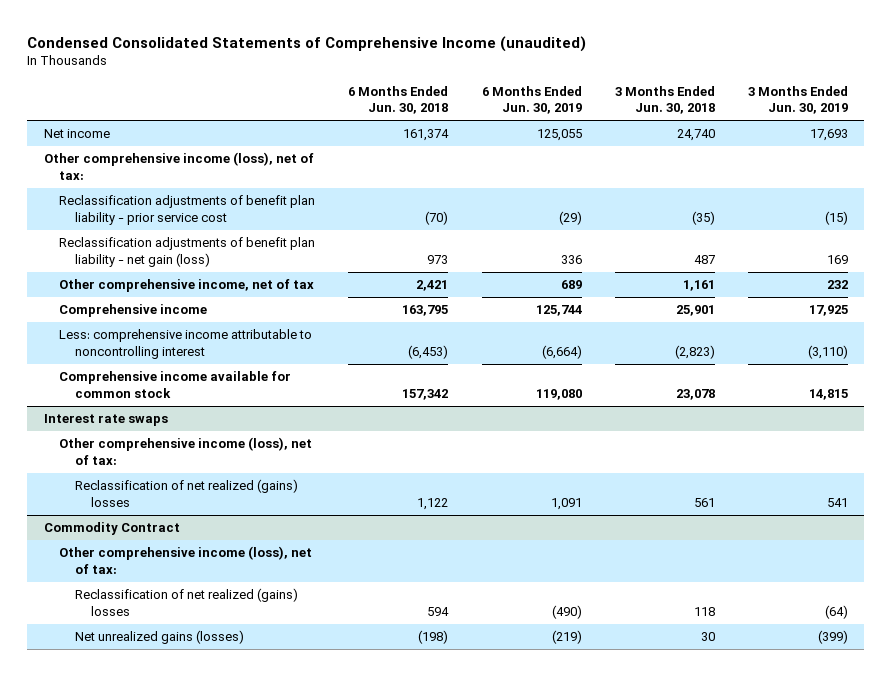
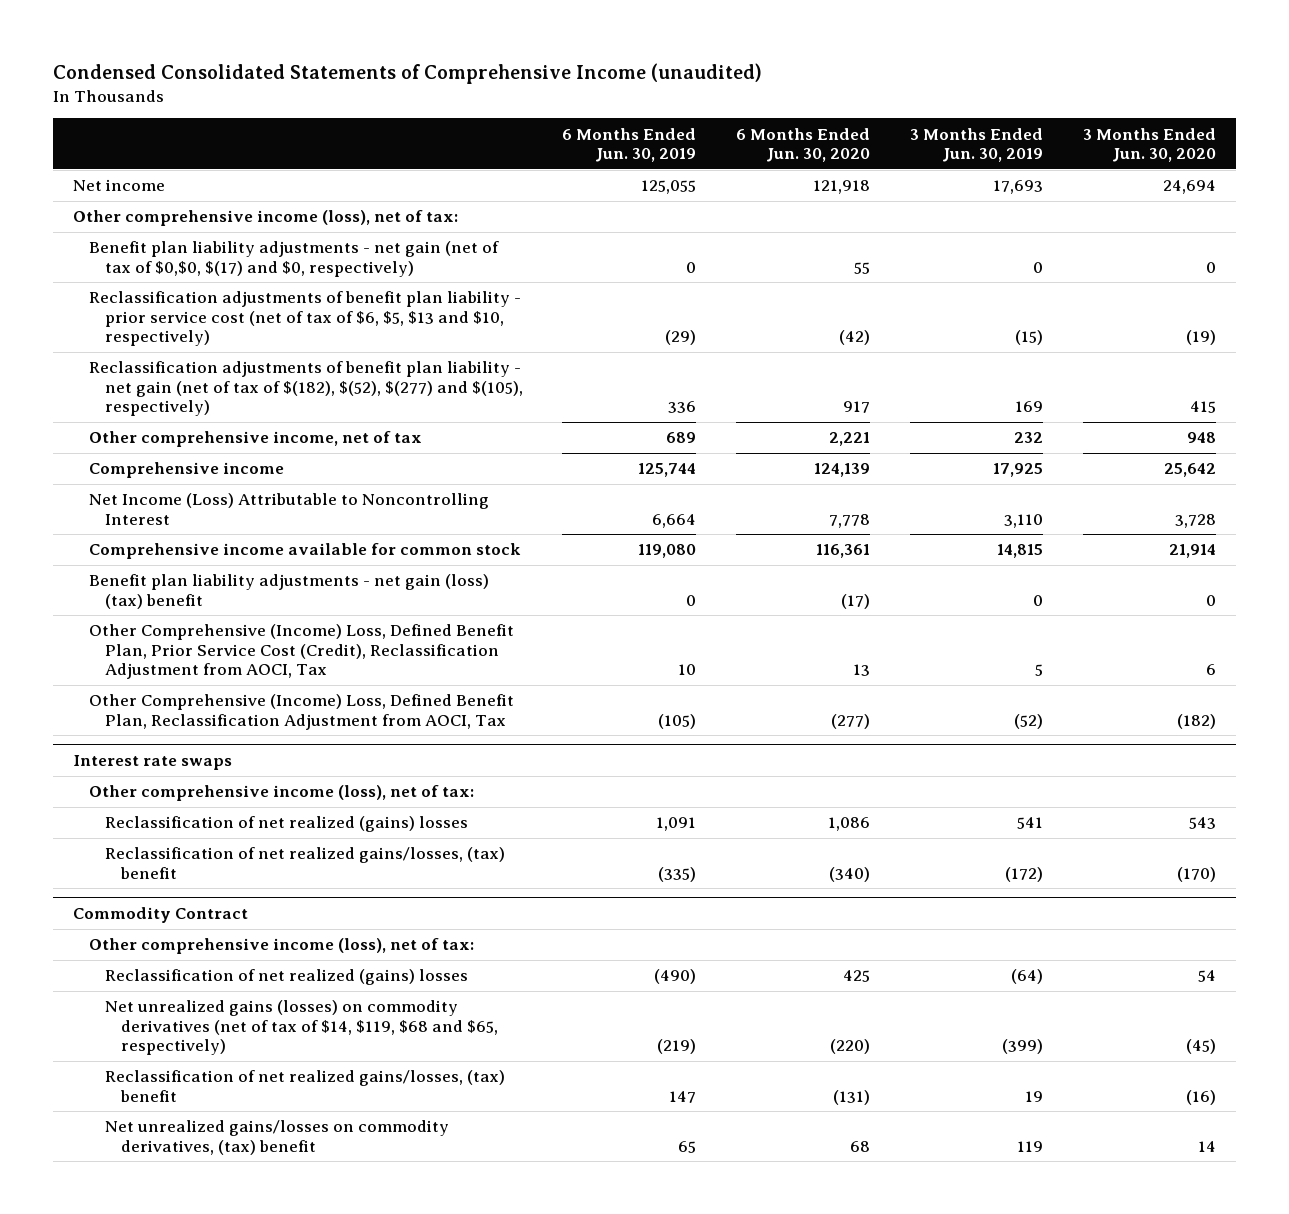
- | 6 Months Ended Jun. 30, 2018 | 6 Months Ended Jun. 30, 2019 | 3 Months Ended Jun. 30, 2018 | 3 Months Ended Jun. 30, 2019
+ | 6 Months Ended Jun. 30, 2019 | 6 Months Ended Jun. 30, 2020 | 3 Months Ended Jun. 30, 2019 | 3 Months Ended Jun. 30, 2020
- Reclassification adjustments of benefit plan liability - prior service cost | (70) | (29) | (35) | (15)
- Reclassification adjustments of benefit plan liability - net gain (loss) | 973 | 336 | 487 | 169
+ Benefit plan liability adjustments - net gain (net of tax of $0,$0, $(17) and $0, respectively) | 0 | 55 | 0 | 0
+ Reclassification adjustments of benefit plan liability - prior service cost (net of tax of $6, $5, $13 and $10, respectively) | (29) | (42) | (15) | (19)
+ Reclassification adjustments of benefit plan liability - net gain (net of tax of $(182), $(52), $(277) and $(105), respectively) | 336 | 917 | 169 | 415
- Less: comprehensive income attributable to noncontrolling interest | (6,453) | (6,664) | (2,823) | (3,110)
+ Net Income (Loss) Attributable to Noncontrolling Interest | 6,664 | 7,778 | 3,110 | 3,728
+ Benefit plan liability adjustments - net gain (loss) (tax) benefit | 0 | (17) | 0 | 0
+ Other Comprehensive (Income) Loss, Defined Benefit Plan, Prior Service Cost (Credit), Reclassification Adjustment from AOCI, Tax | 10 | 13 | 5 | 6
+ Other Comprehensive (Income) Loss, Defined Benefit Plan, Reclassification Adjustment from AOCI, Tax | (105) | (277) | (52) | (182)
@ Interest rate swaps
+ Reclassification of net realized gains/losses, (tax) benefit | (335) | (340) | (172) | (170)
@ Commodity Contract
- Net unrealized gains (losses) | (198) | (219) | 30 | (399)
+ Net unrealized gains (losses) on commodity derivatives (net of tax of $14, $119, $68 and $65, respectively) | (219) | (220) | (399) | (45)
+ Reclassification of net realized gains/losses, (tax) benefit | 147 | (131) | 19 | (16)
+ Net unrealized gains/losses on commodity derivatives, (tax) benefit | 65 | 68 | 119 | 14

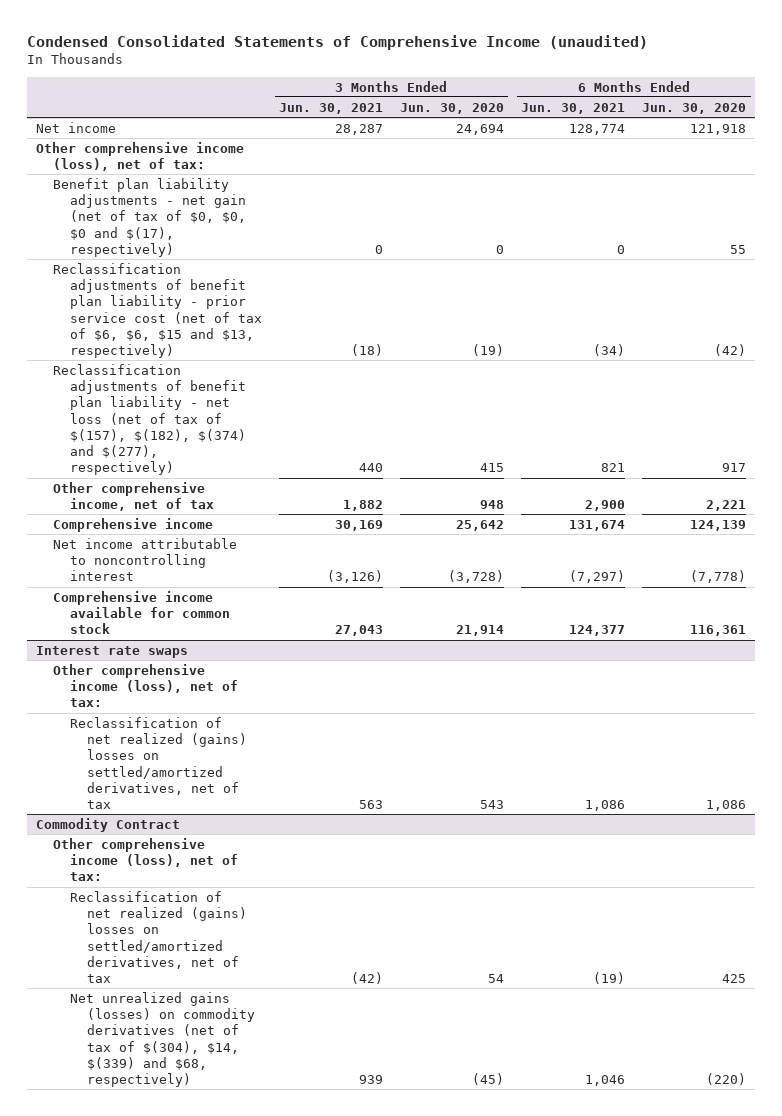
- | 6 Months Ended Jun. 30, 2019 | 6 Months Ended Jun. 30, 2020 | 3 Months Ended Jun. 30, 2019 | 3 Months Ended Jun. 30, 2020
+ | 3 Months Ended Jun. 30, 2021 | 3 Months Ended Jun. 30, 2020 | 6 Months Ended Jun. 30, 2021 | 6 Months Ended Jun. 30, 2020
- Benefit plan liability adjustments - net gain (net of tax of $0,$0, $(17) and $0, respectively) | 0 | 55 | 0 | 0
- Reclassification adjustments of benefit plan liability - prior service cost (net of tax of $6, $5, $13 and $10, respectively) | (29) | (42) | (15) | (19)
- Reclassification adjustments of benefit plan liability - net gain (net of tax of $(182), $(52), $(277) and $(105), respectively) | 336 | 917 | 169 | 415
+ Benefit plan liability adjustments - net gain (net of tax of $0, $0, $0 and $(17), respectively) | 0 | 0 | 0 | 55
+ Reclassification adjustments of benefit plan liability - prior service cost (net of tax of $6, $6, $15 and $13, respectively) | (18) | (19) | (34) | (42)
+ Reclassification adjustments of benefit plan liability - net loss (net of tax of $(157), $(182), $(374) and $(277), respectively) | 440 | 415 | 821 | 917
- Net Income (Loss) Attributable to Noncontrolling Interest | 6,664 | 7,778 | 3,110 | 3,728
+ Net income attributable to noncontrolling interest | (3,126) | (3,728) | (7,297) | (7,778)
- Benefit plan liability adjustments - net gain (loss) (tax) benefit | 0 | (17) | 0 | 0
- Other Comprehensive (Income) Loss, Defined Benefit Plan, Prior Service Cost (Credit), Reclassification Adjustment from AOCI, Tax | 10 | 13 | 5 | 6
- Other Comprehensive (Income) Loss, Defined Benefit Plan, Reclassification Adjustment from AOCI, Tax | (105) | (277) | (52) | (182)
@ Interest rate swaps
- Reclassification of net realized (gains) losses | 1,091 | 1,086 | 541 | 543
- Reclassification of net realized gains/losses, (tax) benefit | (335) | (340) | (172) | (170)
+ Reclassification of net realized (gains) losses on settled/amortized derivatives, net of tax | 563 | 543 | 1,086 | 1,086
@ Commodity Contract
- Reclassification of net realized (gains) losses | (490) | 425 | (64) | 54
- Net unrealized gains (losses) on commodity derivatives (net of tax of $14, $119, $68 and $65, respectively) | (219) | (220) | (399) | (45)
- Reclassification of net realized gains/losses, (tax) benefit | 147 | (131) | 19 | (16)
- Net unrealized gains/losses on commodity derivatives, (tax) benefit | 65 | 68 | 119 | 14
+ Reclassification of net realized (gains) losses on settled/amortized derivatives, net of tax | (42) | 54 | (19) | 425
+ Net unrealized gains (losses) on commodity derivatives (net of tax of $(304), $14, $(339) and $68, respectively) | 939 | (45) | 1,046 | (220)

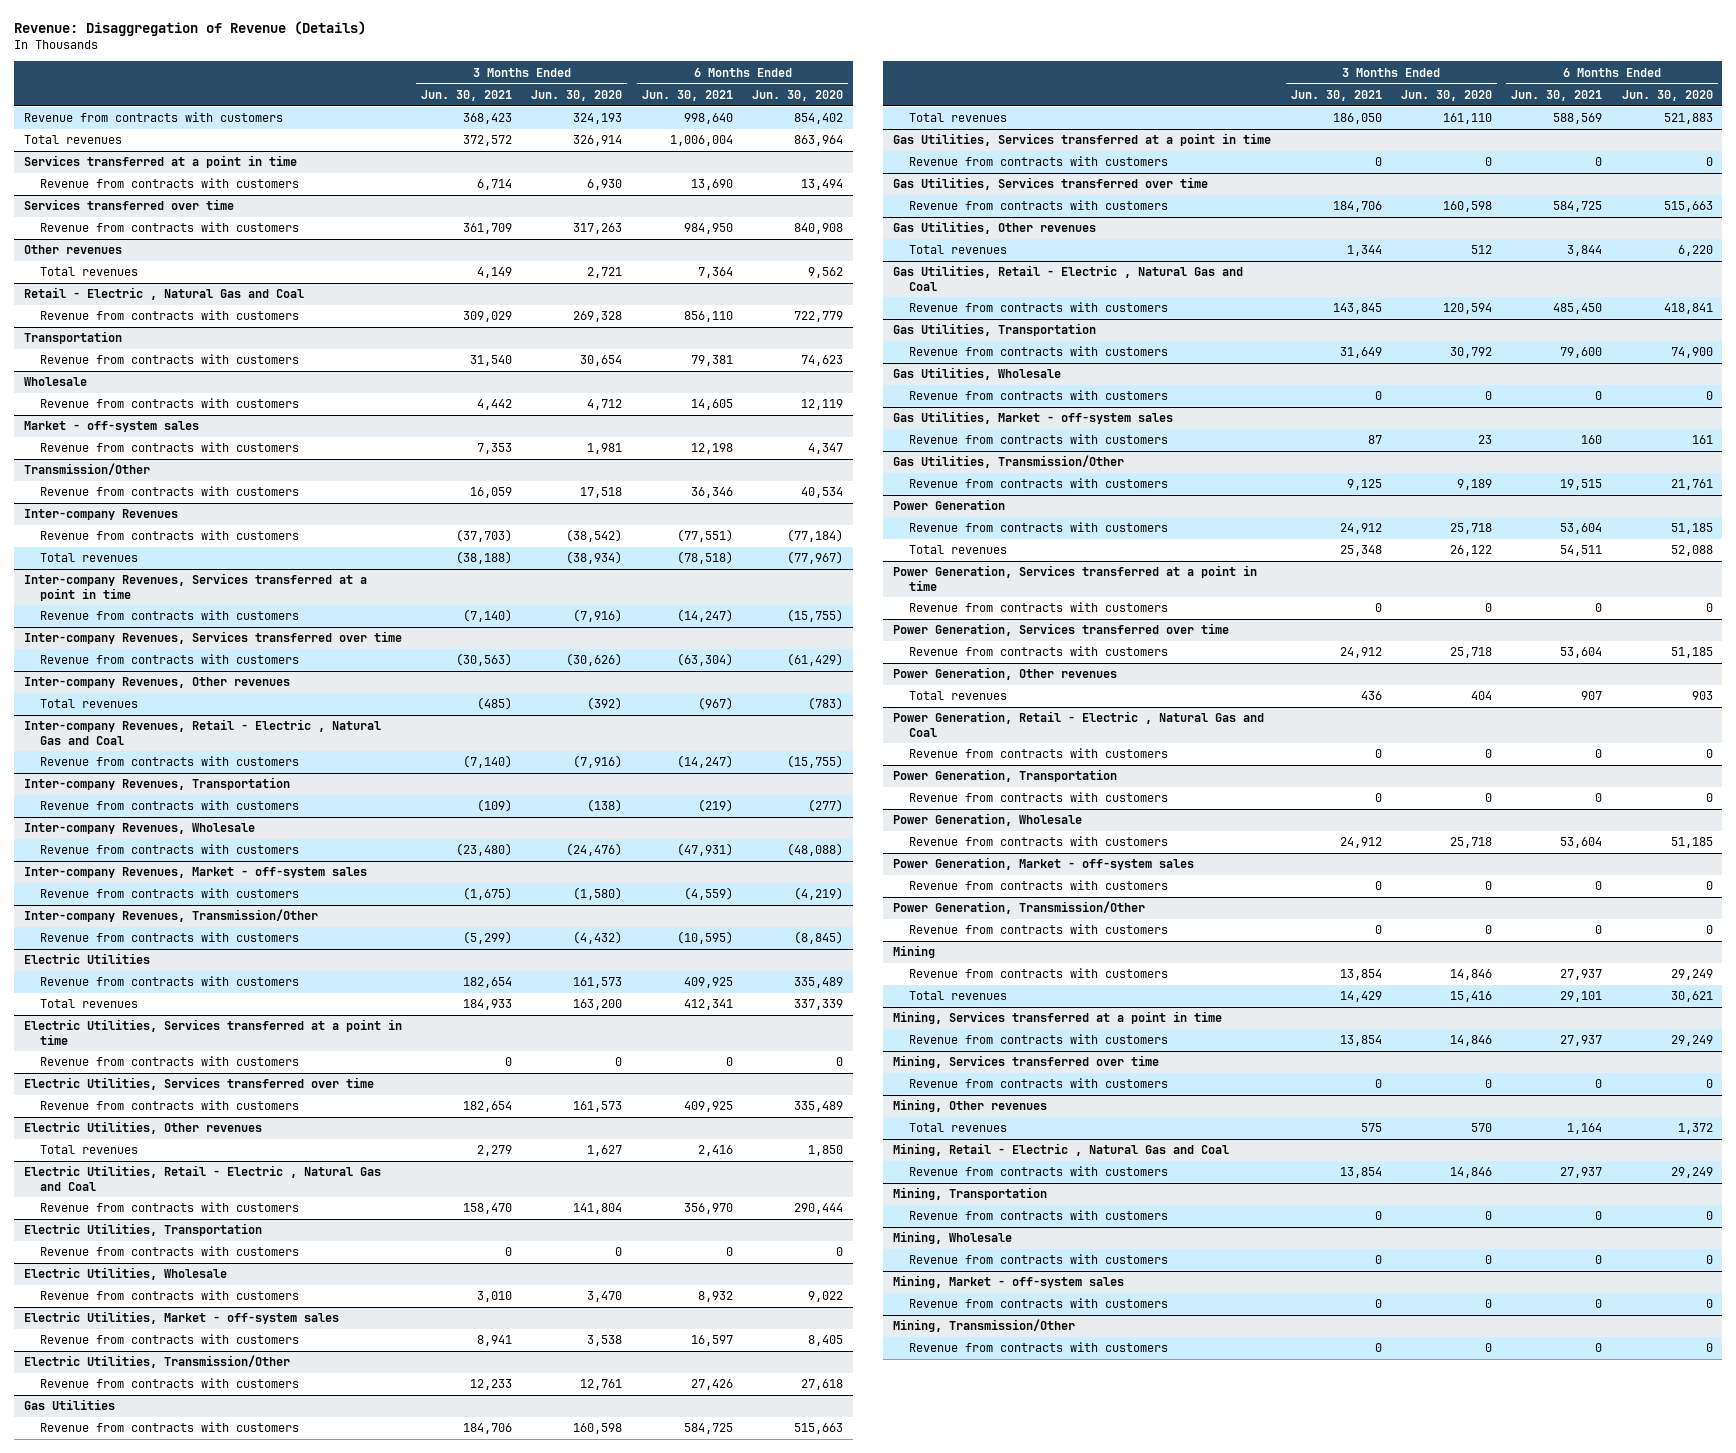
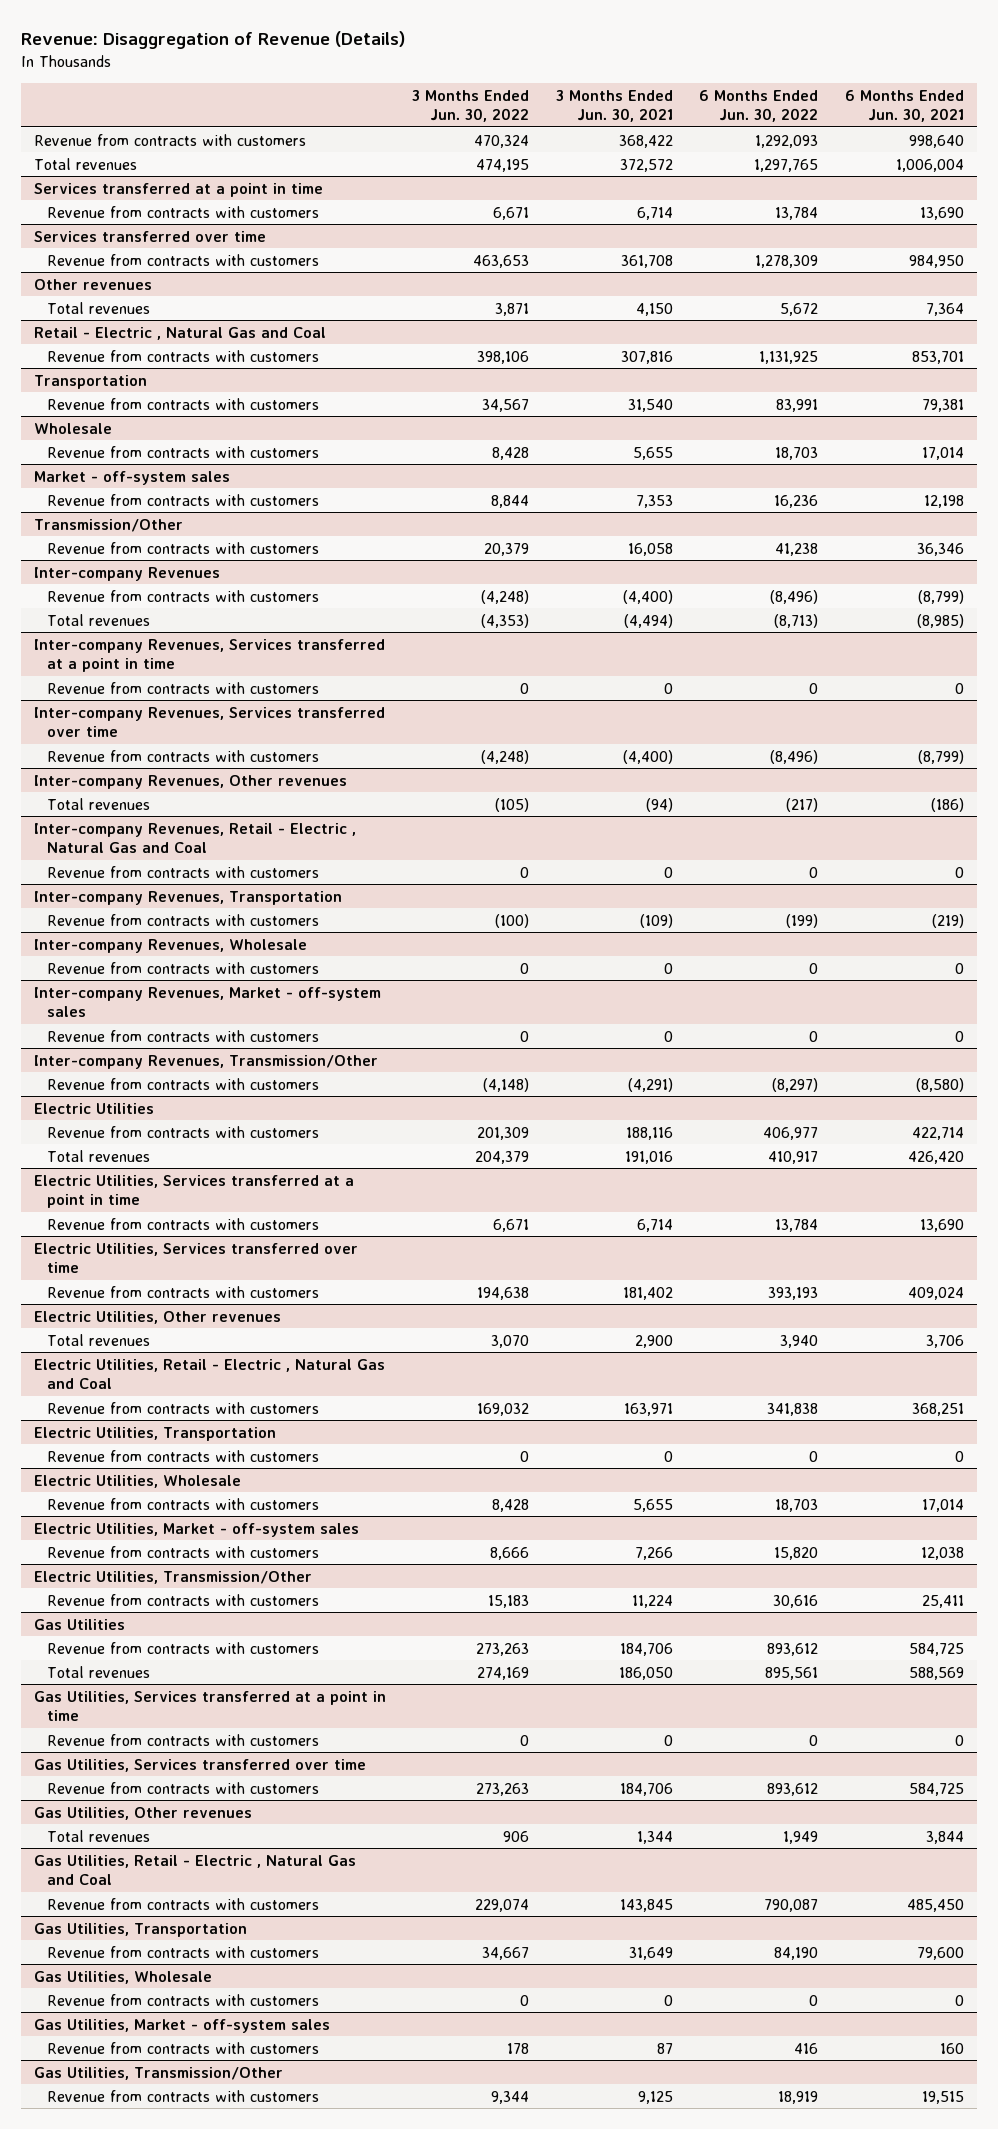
- | 3 Months Ended Jun. 30, 2021 | 3 Months Ended Jun. 30, 2020 | 6 Months Ended Jun. 30, 2021 | 6 Months Ended Jun. 30, 2020
+ | 3 Months Ended Jun. 30, 2022 | 3 Months Ended Jun. 30, 2021 | 6 Months Ended Jun. 30, 2022 | 6 Months Ended Jun. 30, 2021
- Revenue from contracts with customers | 368,423 | 324,193 | 998,640 | 854,402
+ Revenue from contracts with customers | 470,324 | 368,422 | 1,292,093 | 998,640
@ Services transferred over time
- Revenue from contracts with customers | 361,709 | 317,263 | 984,950 | 840,908
+ Revenue from contracts with customers | 463,653 | 361,708 | 1,278,309 | 984,950
@ Other revenues
- Total revenues | 4,149 | 2,721 | 7,364 | 9,562
+ Total revenues | 3,871 | 4,150 | 5,672 | 7,364
@ Retail - Electric , Natural Gas and Coal
- Revenue from contracts with customers | 309,029 | 269,328 | 856,110 | 722,779
+ Revenue from contracts with customers | 398,106 | 307,816 | 1,131,925 | 853,701
@ Wholesale
- Revenue from contracts with customers | 4,442 | 4,712 | 14,605 | 12,119
+ Revenue from contracts with customers | 8,428 | 5,655 | 18,703 | 17,014
@ Transmission/Other
- Revenue from contracts with customers | 16,059 | 17,518 | 36,346 | 40,534
+ Revenue from contracts with customers | 20,379 | 16,058 | 41,238 | 36,346
@ Inter-company Revenues
- Revenue from contracts with customers | (37,703) | (38,542) | (77,551) | (77,184)
- Total revenues | (38,188) | (38,934) | (78,518) | (77,967)
+ Revenue from contracts with customers | (4,248) | (4,400) | (8,496) | (8,799)
+ Total revenues | (4,353) | (4,494) | (8,713) | (8,985)
@ Inter-company Revenues, Services transferred at a point in time
- Revenue from contracts with customers | (7,140) | (7,916) | (14,247) | (15,755)
+ Revenue from contracts with customers | 0 | 0 | 0 | 0
@ Inter-company Revenues, Services transferred over time
- Revenue from contracts with customers | (30,563) | (30,626) | (63,304) | (61,429)
+ Revenue from contracts with customers | (4,248) | (4,400) | (8,496) | (8,799)
@ Inter-company Revenues, Other revenues
- Total revenues | (485) | (392) | (967) | (783)
+ Total revenues | (105) | (94) | (217) | (186)
@ Inter-company Revenues, Retail - Electric , Natural Gas and Coal
- Revenue from contracts with customers | (7,140) | (7,916) | (14,247) | (15,755)
+ Revenue from contracts with customers | 0 | 0 | 0 | 0
@ Inter-company Revenues, Wholesale
- Revenue from contracts with customers | (23,480) | (24,476) | (47,931) | (48,088)
+ Revenue from contracts with customers | 0 | 0 | 0 | 0
@ Inter-company Revenues, Market - off-system sales
- Revenue from contracts with customers | (1,675) | (1,580) | (4,559) | (4,219)
+ Revenue from contracts with customers | 0 | 0 | 0 | 0
@ Inter-company Revenues, Transmission/Other
- Revenue from contracts with customers | (5,299) | (4,432) | (10,595) | (8,845)
+ Revenue from contracts with customers | (4,148) | (4,291) | (8,297) | (8,580)
@ Electric Utilities
- Revenue from contracts with customers | 182,654 | 161,573 | 409,925 | 335,489
- Total revenues | 184,933 | 163,200 | 412,341 | 337,339
+ Revenue from contracts with customers | 201,309 | 188,116 | 406,977 | 422,714
+ Total revenues | 204,379 | 191,016 | 410,917 | 426,420
@ Electric Utilities, Services transferred at a point in time
- Revenue from contracts with customers | 0 | 0 | 0 | 0
+ Revenue from contracts with customers | 6,671 | 6,714 | 13,784 | 13,690
@ Electric Utilities, Services transferred over time
- Revenue from contracts with customers | 182,654 | 161,573 | 409,925 | 335,489
+ Revenue from contracts with customers | 194,638 | 181,402 | 393,193 | 409,024
@ Electric Utilities, Other revenues
- Total revenues | 2,279 | 1,627 | 2,416 | 1,850
+ Total revenues | 3,070 | 2,900 | 3,940 | 3,706
@ Electric Utilities, Retail - Electric , Natural Gas and Coal
- Revenue from contracts with customers | 158,470 | 141,804 | 356,970 | 290,444
+ Revenue from contracts with customers | 169,032 | 163,971 | 341,838 | 368,251
@ Electric Utilities, Wholesale
- Revenue from contracts with customers | 3,010 | 3,470 | 8,932 | 9,022
+ Revenue from contracts with customers | 8,428 | 5,655 | 18,703 | 17,014
@ Electric Utilities, Market - off-system sales
- Revenue from contracts with customers | 8,941 | 3,538 | 16,597 | 8,405
+ Revenue from contracts with customers | 8,666 | 7,266 | 15,820 | 12,038
@ Electric Utilities, Transmission/Other
- Revenue from contracts with customers | 12,233 | 12,761 | 27,426 | 27,618
+ Revenue from contracts with customers | 15,183 | 11,224 | 30,616 | 25,411
- Power Generation
- Revenue from contracts with customers | 24,912 | 25,718 | 53,604 | 51,185
- Total revenues | 25,348 | 26,122 | 54,511 | 52,088
- Power Generation, Services transferred at a point in time
- Revenue from contracts with customers | 0 | 0 | 0 | 0
- Power Generation, Services transferred over time
- Revenue from contracts with customers | 24,912 | 25,718 | 53,604 | 51,185
- Power Generation, Other revenues
- Total revenues | 436 | 404 | 907 | 903
- Power Generation, Retail - Electric , Natural Gas and Coal
- Revenue from contracts with customers | 0 | 0 | 0 | 0
- Power Generation, Transportation
- Revenue from contracts with customers | 0 | 0 | 0 | 0
- Power Generation, Wholesale
- Revenue from contracts with customers | 24,912 | 25,718 | 53,604 | 51,185
- Power Generation, Market - off-system sales
- Revenue from contracts with customers | 0 | 0 | 0 | 0
- Power Generation, Transmission/Other
- Revenue from contracts with customers | 0 | 0 | 0 | 0
- Mining
- Revenue from contracts with customers | 13,854 | 14,846 | 27,937 | 29,249
- Total revenues | 14,429 | 15,416 | 29,101 | 30,621
- Mining, Services transferred at a point in time
- Revenue from contracts with customers | 13,854 | 14,846 | 27,937 | 29,249
- Mining, Services transferred over time
- Revenue from contracts with customers | 0 | 0 | 0 | 0
- Mining, Other revenues
- Total revenues | 575 | 570 | 1,164 | 1,372
- Mining, Retail - Electric , Natural Gas and Coal
- Revenue from contracts with customers | 13,854 | 14,846 | 27,937 | 29,249
- Mining, Transportation
- Revenue from contracts with customers | 0 | 0 | 0 | 0
- Mining, Wholesale
- Revenue from contracts with customers | 0 | 0 | 0 | 0
- Mining, Market - off-system sales
- Revenue from contracts with customers | 0 | 0 | 0 | 0
- Mining, Transmission/Other
- Revenue from contracts with customers | 0 | 0 | 0 | 0

